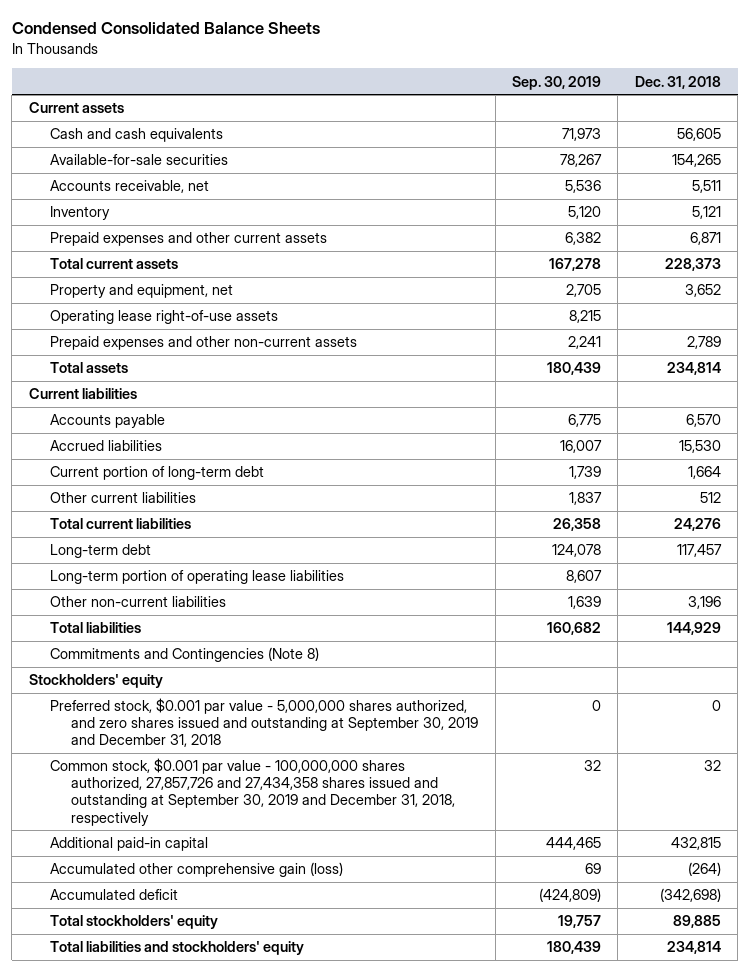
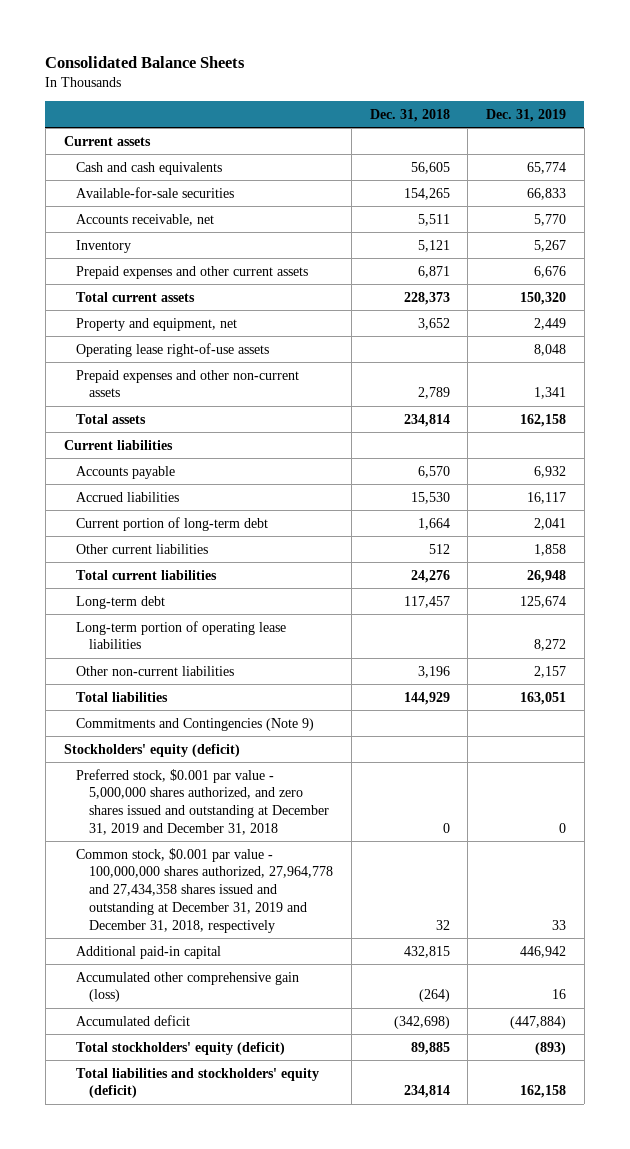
- Condensed Consolidated Balance Sheets
+ Consolidated Balance Sheets
- | Sep. 30, 2019 | Dec. 31, 2018
+ | Dec. 31, 2018 | Dec. 31, 2019
- Commitments and Contingencies (Note 8)
- Stockholders' equity
- Preferred stock, $0.001 par value - 5,000,000 shares authorized, and zero shares issued and outstanding at September 30, 2019 and December 31, 2018 | 0 | 0
- Common stock, $0.001 par value - 100,000,000 shares authorized, 27,857,726 and 27,434,358 shares issued and outstanding at September 30, 2019 and December 31, 2018, respectively | 32 | 32
+ Commitments and Contingencies (Note 9)
+ Stockholders' equity (deficit)
+ Preferred stock, $0.001 par value - 5,000,000 shares authorized, and zero shares issued and outstanding at December 31, 2019 and December 31, 2018 | 0 | 0
+ Common stock, $0.001 par value - 100,000,000 shares authorized, 27,964,778 and 27,434,358 shares issued and outstanding at December 31, 2019 and December 31, 2018, respectively | 32 | 33
- Total stockholders' equity | 19,757 | 89,885
- Total liabilities and stockholders' equity | 180,439 | 234,814
+ Total stockholders' equity (deficit) | 89,885 | (893)
+ Total liabilities and stockholders' equity (deficit) | 234,814 | 162,158

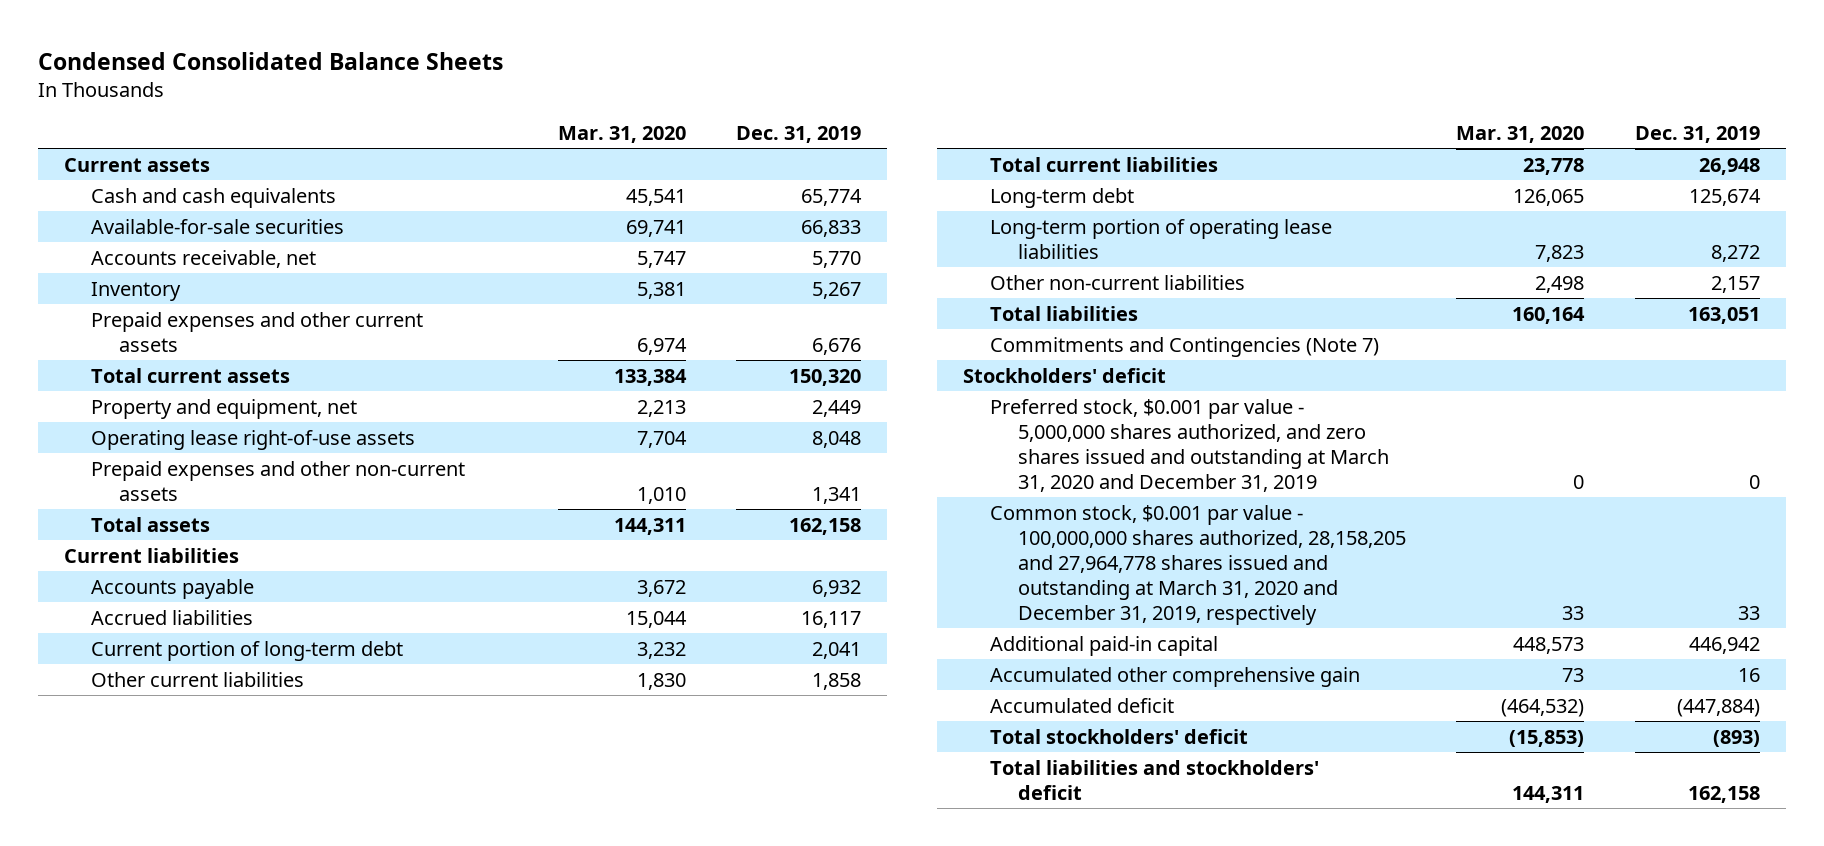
- Consolidated Balance Sheets
+ Condensed Consolidated Balance Sheets
- | Dec. 31, 2018 | Dec. 31, 2019
+ | Mar. 31, 2020 | Dec. 31, 2019
- Commitments and Contingencies (Note 9)
- Stockholders' equity (deficit)
- Preferred stock, $0.001 par value - 5,000,000 shares authorized, and zero shares issued and outstanding at December 31, 2019 and December 31, 2018 | 0 | 0
- Common stock, $0.001 par value - 100,000,000 shares authorized, 27,964,778 and 27,434,358 shares issued and outstanding at December 31, 2019 and December 31, 2018, respectively | 32 | 33
+ Commitments and Contingencies (Note 7)
+ Stockholders' deficit
+ Preferred stock, $0.001 par value - 5,000,000 shares authorized, and zero shares issued and outstanding at March 31, 2020 and December 31, 2019 | 0 | 0
+ Common stock, $0.001 par value - 100,000,000 shares authorized, 28,158,205 and 27,964,778 shares issued and outstanding at March 31, 2020 and December 31, 2019, respectively | 33 | 33
- Accumulated other comprehensive gain (loss) | (264) | 16
+ Accumulated other comprehensive gain | 73 | 16
- Total stockholders' equity (deficit) | 89,885 | (893)
- Total liabilities and stockholders' equity (deficit) | 234,814 | 162,158
+ Total stockholders' deficit | (15,853) | (893)
+ Total liabilities and stockholders' deficit | 144,311 | 162,158

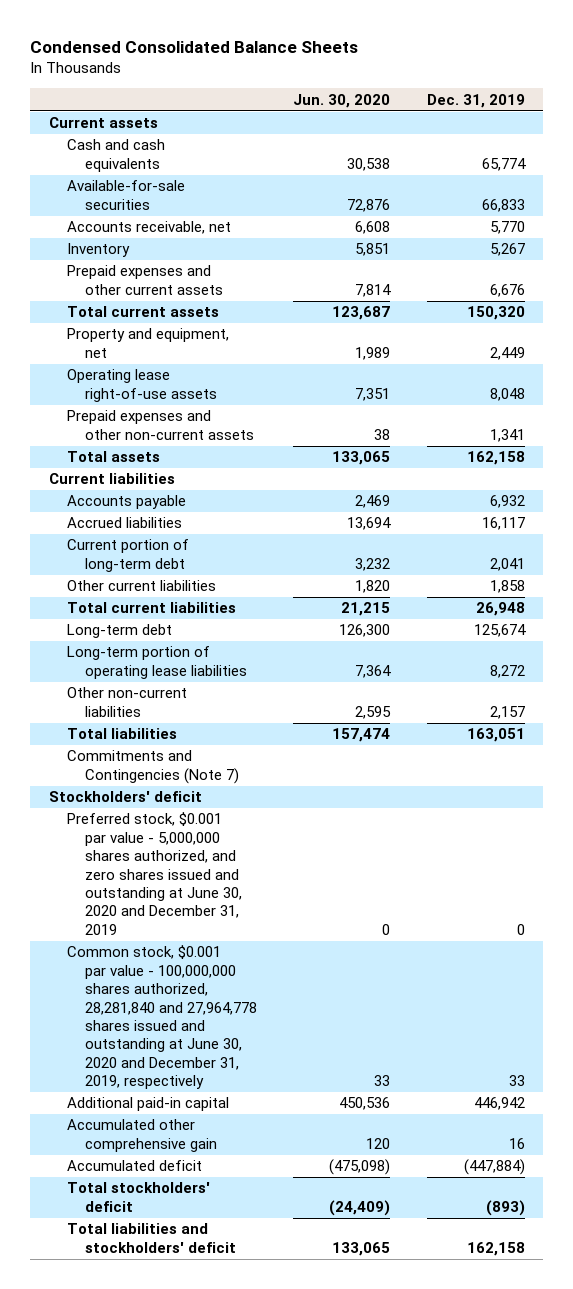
- | Mar. 31, 2020 | Dec. 31, 2019
+ | Jun. 30, 2020 | Dec. 31, 2019
- Preferred stock, $0.001 par value - 5,000,000 shares authorized, and zero shares issued and outstanding at March 31, 2020 and December 31, 2019 | 0 | 0
- Common stock, $0.001 par value - 100,000,000 shares authorized, 28,158,205 and 27,964,778 shares issued and outstanding at March 31, 2020 and December 31, 2019, respectively | 33 | 33
+ Preferred stock, $0.001 par value - 5,000,000 shares authorized, and zero shares issued and outstanding at June 30, 2020 and December 31, 2019 | 0 | 0
+ Common stock, $0.001 par value - 100,000,000 shares authorized, 28,281,840 and 27,964,778 shares issued and outstanding at June 30, 2020 and December 31, 2019, respectively | 33 | 33

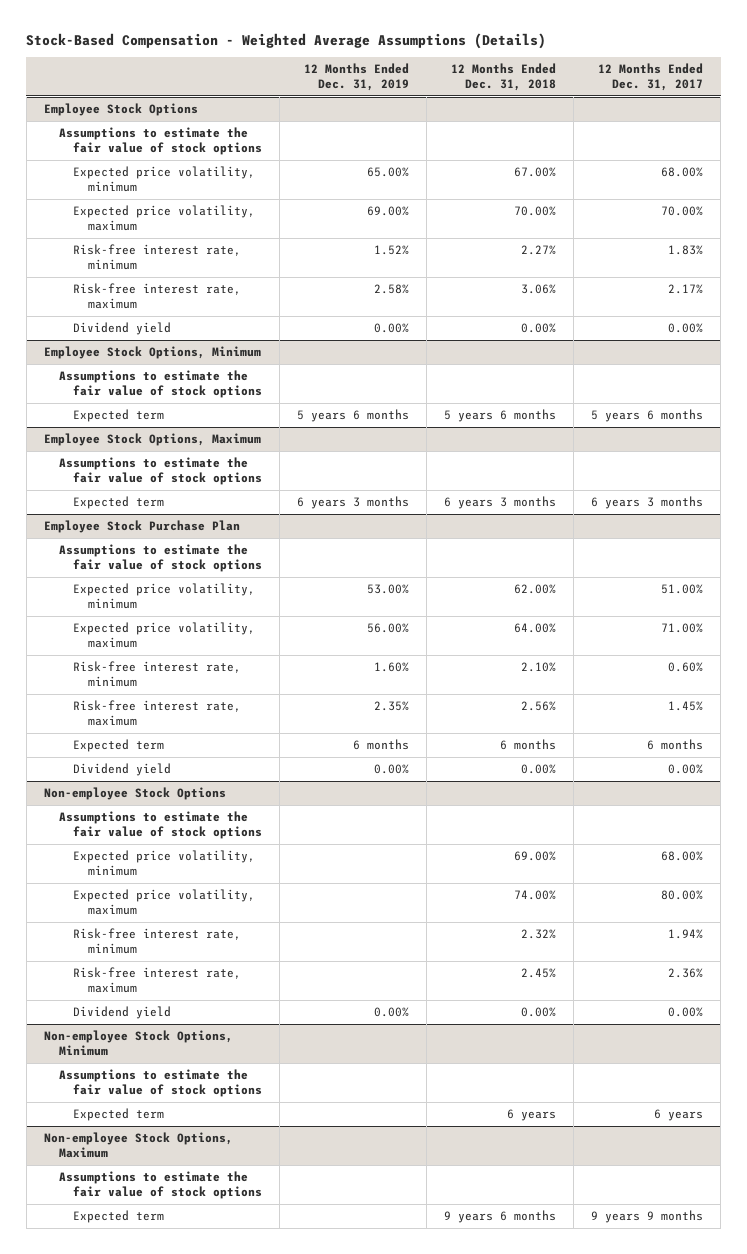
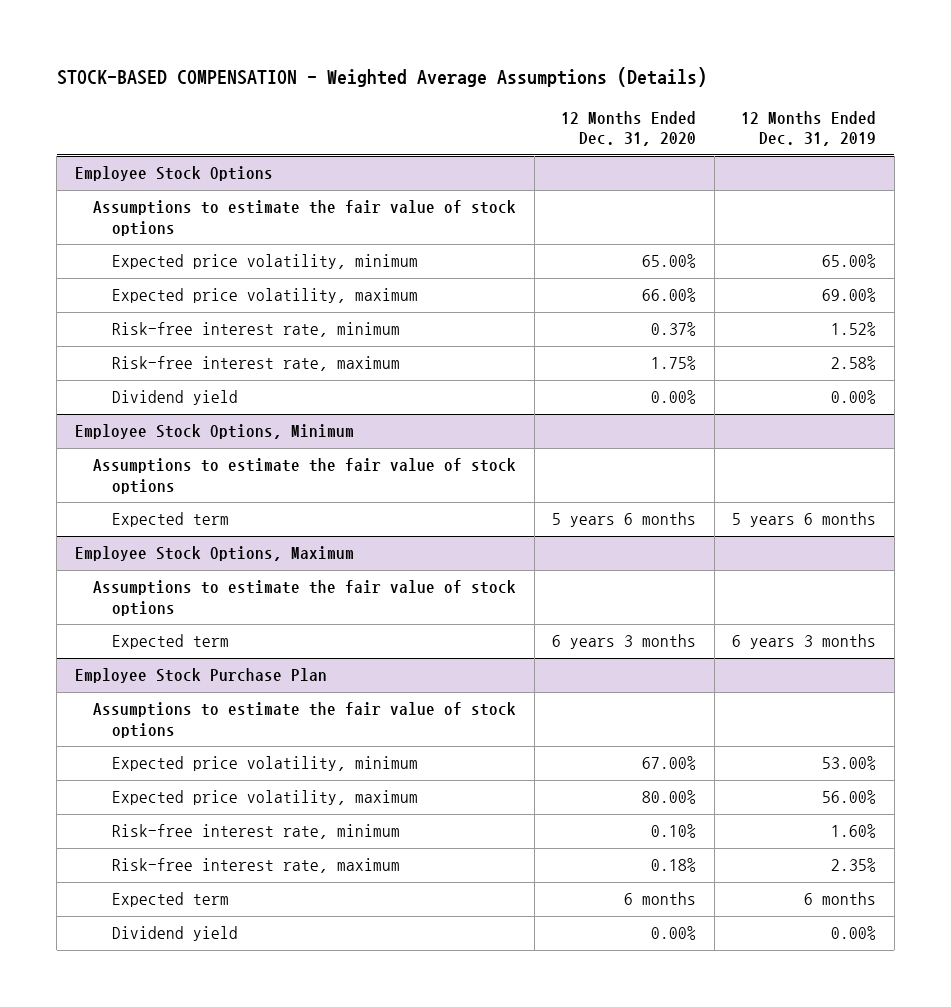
- Stock-Based Compensation - Weighted Average Assumptions (Details)
+ STOCK-BASED COMPENSATION - Weighted Average Assumptions (Details)
- | 12 Months Ended Dec. 31, 2019 | 12 Months Ended Dec. 31, 2018 | 12 Months Ended Dec. 31, 2017
+ | 12 Months Ended Dec. 31, 2020 | 12 Months Ended Dec. 31, 2019
- Non-employee Stock Options
- Assumptions to estimate the fair value of stock options
- Expected price volatility, minimum | | 69.00% | 68.00%
- Expected price volatility, maximum | | 74.00% | 80.00%
- Risk-free interest rate, minimum | | 2.32% | 1.94%
- Risk-free interest rate, maximum | | 2.45% | 2.36%
- Dividend yield | 0.00% | 0.00% | 0.00%
- Non-employee Stock Options, Minimum
- Assumptions to estimate the fair value of stock options
- Expected term | | 6 years | 6 years
- Non-employee Stock Options, Maximum
- Assumptions to estimate the fair value of stock options
- Expected term | | 9 years 6 months | 9 years 9 months

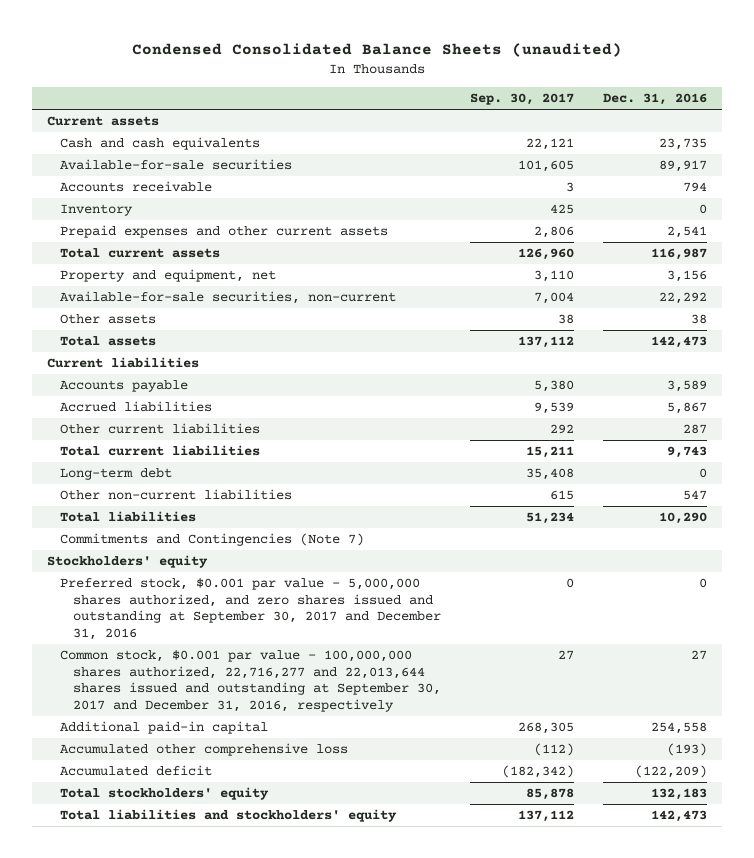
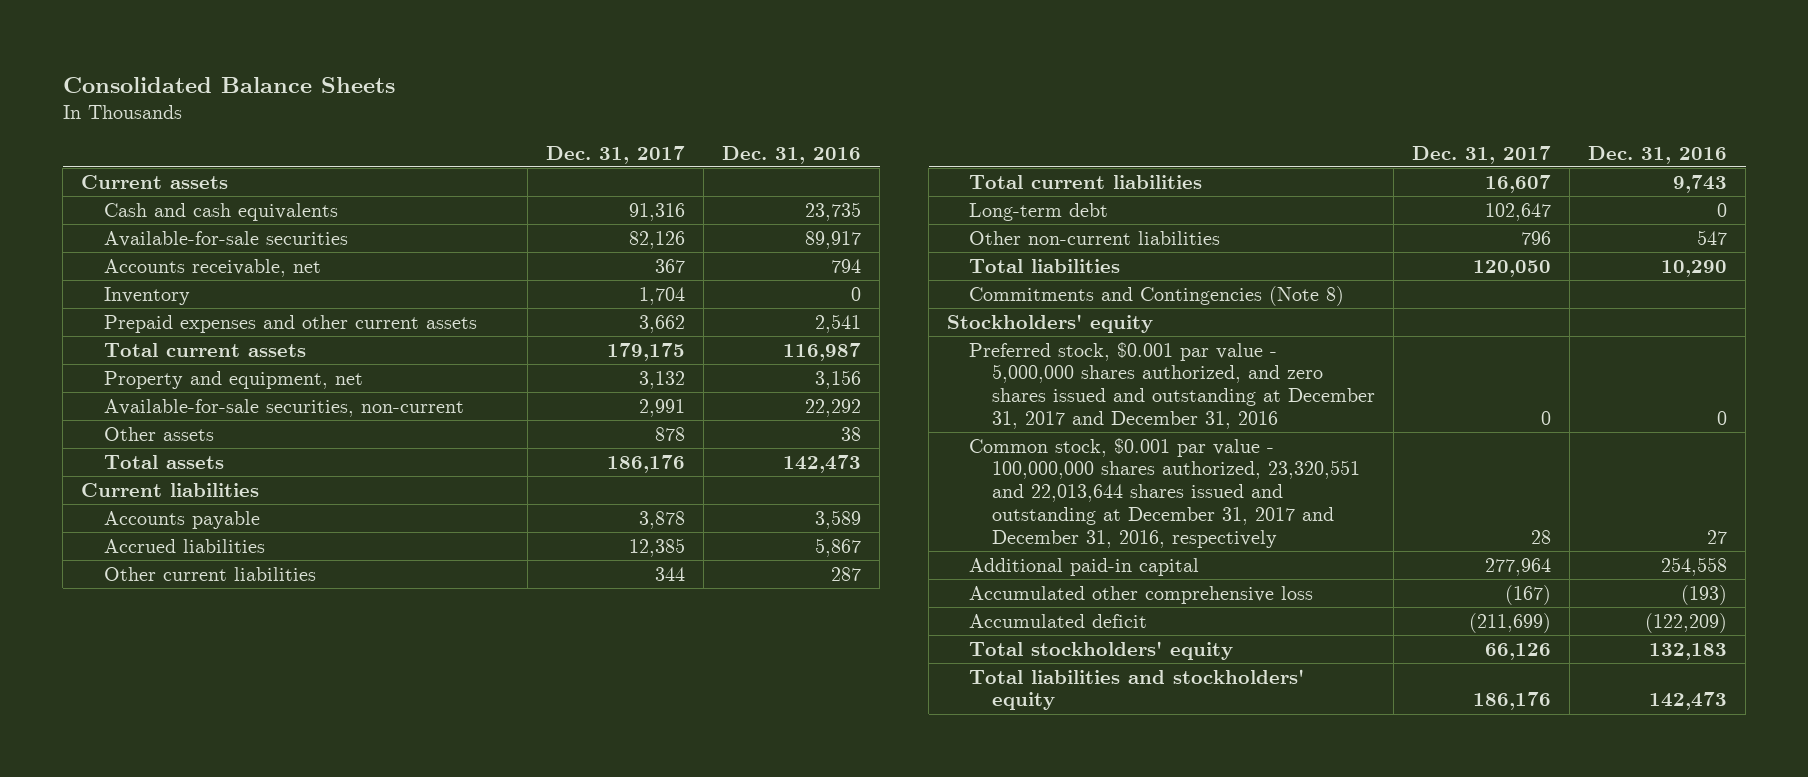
- Condensed Consolidated Balance Sheets (unaudited)
+ Consolidated Balance Sheets
- | Sep. 30, 2017 | Dec. 31, 2016
+ | Dec. 31, 2017 | Dec. 31, 2016
- Accounts receivable | 3 | 794
+ Accounts receivable, net | 367 | 794
- Commitments and Contingencies (Note 7)
+ Commitments and Contingencies (Note 8)
- Preferred stock, $0.001 par value - 5,000,000 shares authorized, and zero shares issued and outstanding at September 30, 2017 and December 31, 2016 | 0 | 0
- Common stock, $0.001 par value - 100,000,000 shares authorized, 22,716,277 and 22,013,644 shares issued and outstanding at September 30, 2017 and December 31, 2016, respectively | 27 | 27
+ Preferred stock, $0.001 par value - 5,000,000 shares authorized, and zero shares issued and outstanding at December 31, 2017 and December 31, 2016 | 0 | 0
+ Common stock, $0.001 par value - 100,000,000 shares authorized, 23,320,551 and 22,013,644 shares issued and outstanding at December 31, 2017 and December 31, 2016, respectively | 28 | 27

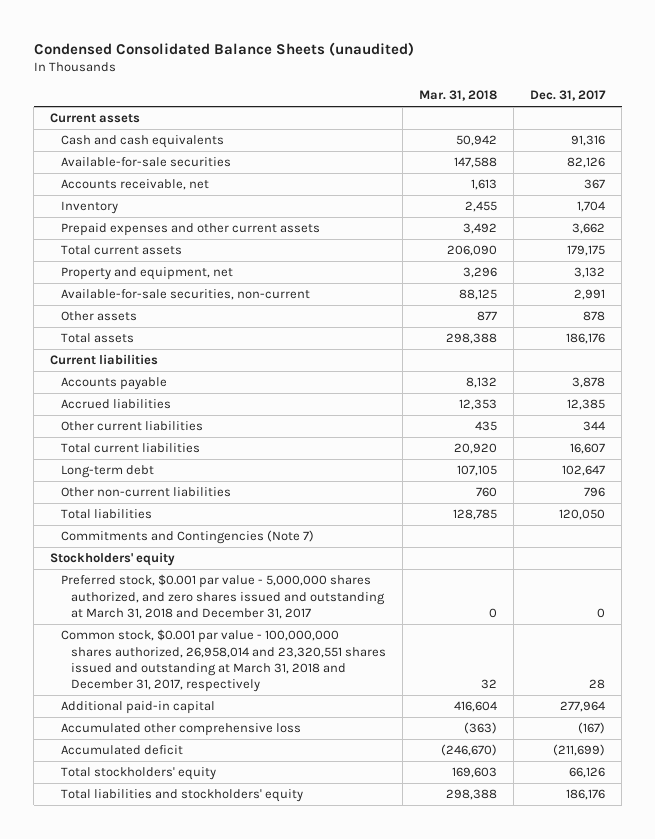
- Consolidated Balance Sheets
+ Condensed Consolidated Balance Sheets (unaudited)
- | Dec. 31, 2017 | Dec. 31, 2016
+ | Mar. 31, 2018 | Dec. 31, 2017
- Commitments and Contingencies (Note 8)
+ Commitments and Contingencies (Note 7)
- Preferred stock, $0.001 par value - 5,000,000 shares authorized, and zero shares issued and outstanding at December 31, 2017 and December 31, 2016 | 0 | 0
- Common stock, $0.001 par value - 100,000,000 shares authorized, 23,320,551 and 22,013,644 shares issued and outstanding at December 31, 2017 and December 31, 2016, respectively | 28 | 27
+ Preferred stock, $0.001 par value - 5,000,000 shares authorized, and zero shares issued and outstanding at March 31, 2018 and December 31, 2017 | 0 | 0
+ Common stock, $0.001 par value - 100,000,000 shares authorized, 26,958,014 and 23,320,551 shares issued and outstanding at March 31, 2018 and December 31, 2017, respectively | 32 | 28

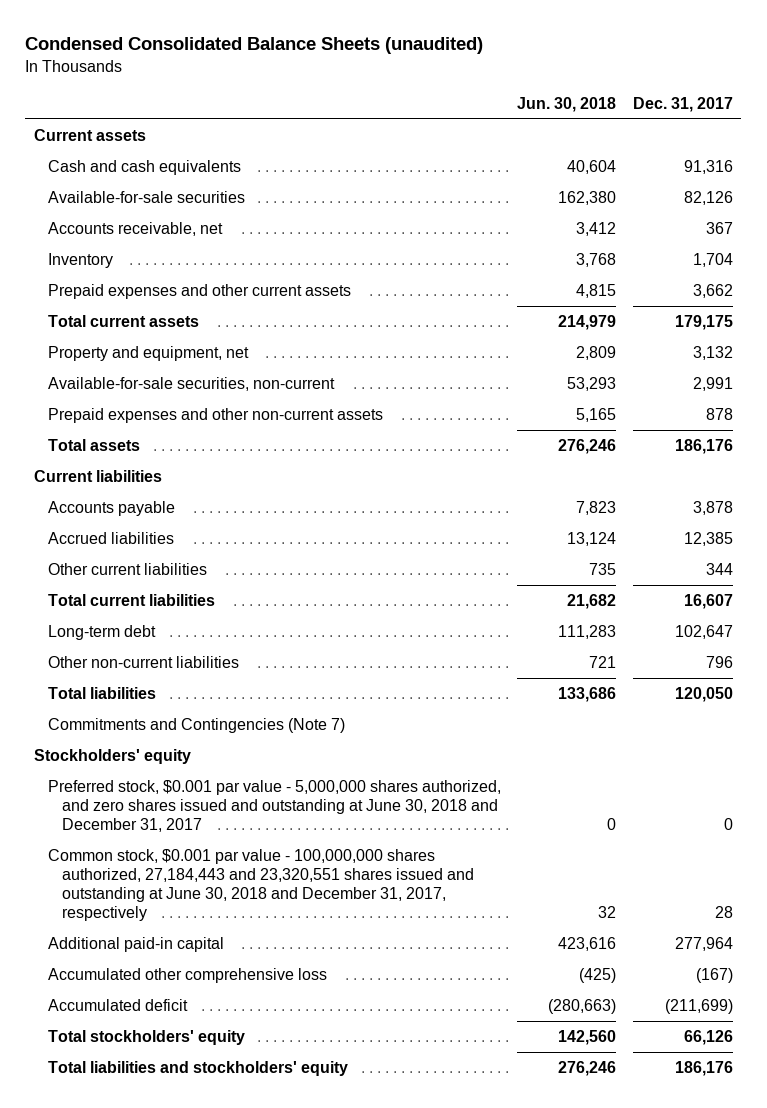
- | Mar. 31, 2018 | Dec. 31, 2017
+ | Jun. 30, 2018 | Dec. 31, 2017
- Other assets | 877 | 878
+ Prepaid expenses and other non-current assets | 5,165 | 878
- Preferred stock, $0.001 par value - 5,000,000 shares authorized, and zero shares issued and outstanding at March 31, 2018 and December 31, 2017 | 0 | 0
- Common stock, $0.001 par value - 100,000,000 shares authorized, 26,958,014 and 23,320,551 shares issued and outstanding at March 31, 2018 and December 31, 2017, respectively | 32 | 28
+ Preferred stock, $0.001 par value - 5,000,000 shares authorized, and zero shares issued and outstanding at June 30, 2018 and December 31, 2017 | 0 | 0
+ Common stock, $0.001 par value - 100,000,000 shares authorized, 27,184,443 and 23,320,551 shares issued and outstanding at June 30, 2018 and December 31, 2017, respectively | 32 | 28

